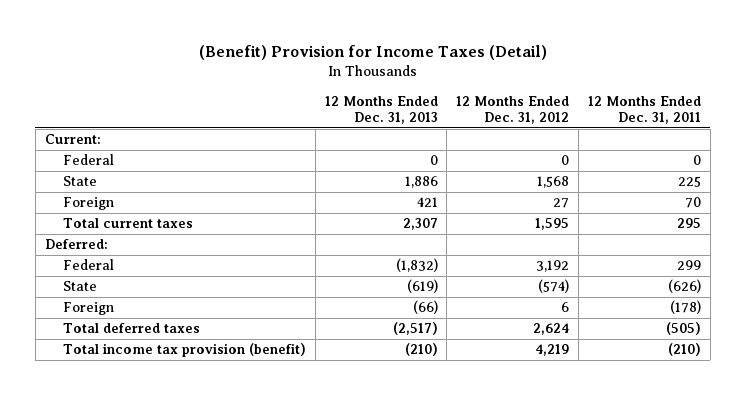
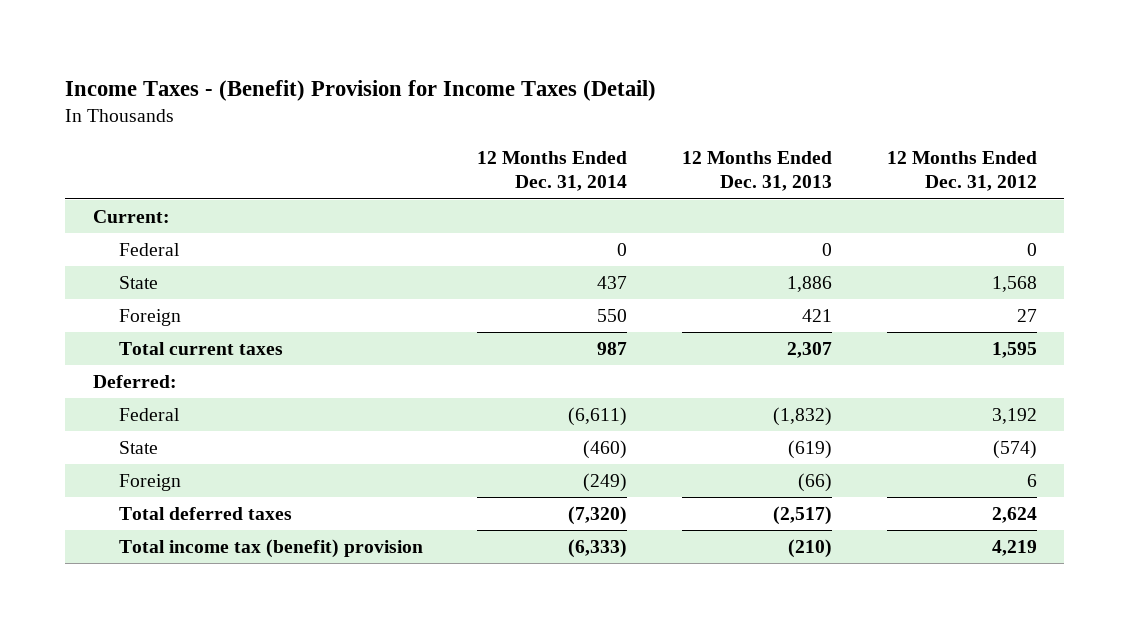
- (Benefit) Provision for Income Taxes (Detail)
+ Income Taxes - (Benefit) Provision for Income Taxes (Detail)
- | 12 Months Ended Dec. 31, 2013 | 12 Months Ended Dec. 31, 2012 | 12 Months Ended Dec. 31, 2011
+ | 12 Months Ended Dec. 31, 2014 | 12 Months Ended Dec. 31, 2013 | 12 Months Ended Dec. 31, 2012
- Total income tax provision (benefit) | (210) | 4,219 | (210)
+ Total income tax (benefit) provision | (6,333) | (210) | 4,219

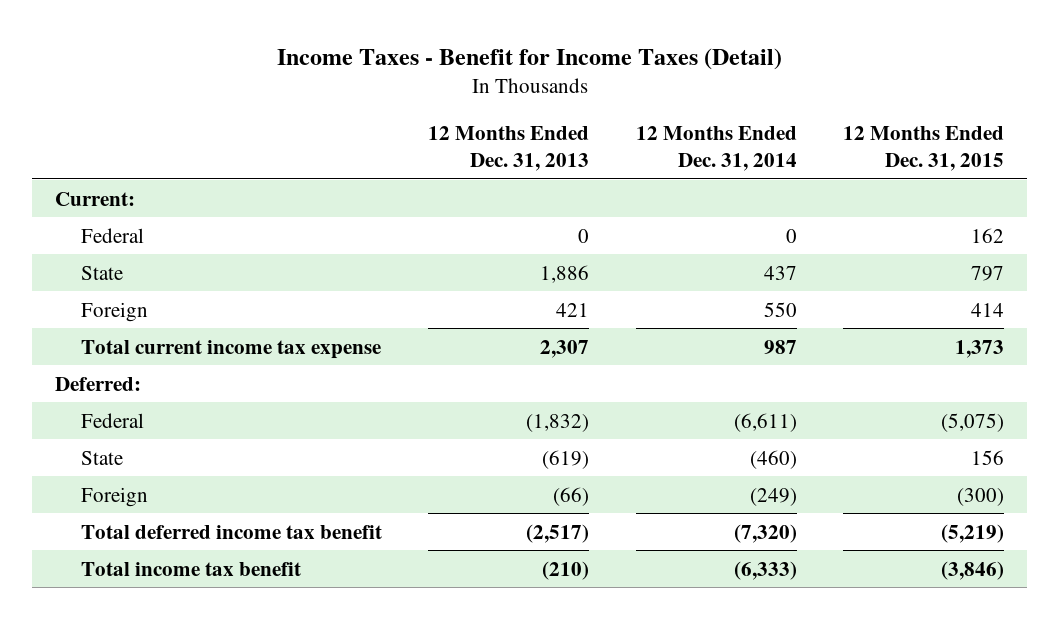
- Income Taxes - (Benefit) Provision for Income Taxes (Detail)
+ Income Taxes - Benefit for Income Taxes (Detail)
- | 12 Months Ended Dec. 31, 2014 | 12 Months Ended Dec. 31, 2013 | 12 Months Ended Dec. 31, 2012
+ | 12 Months Ended Dec. 31, 2013 | 12 Months Ended Dec. 31, 2014 | 12 Months Ended Dec. 31, 2015
- Total current taxes | 987 | 2,307 | 1,595
+ Total current income tax expense | 2,307 | 987 | 1,373
- Total deferred taxes | (7,320) | (2,517) | 2,624
- Total income tax (benefit) provision | (6,333) | (210) | 4,219
+ Total deferred income tax benefit | (2,517) | (7,320) | (5,219)
+ Total income tax benefit | (210) | (6,333) | (3,846)

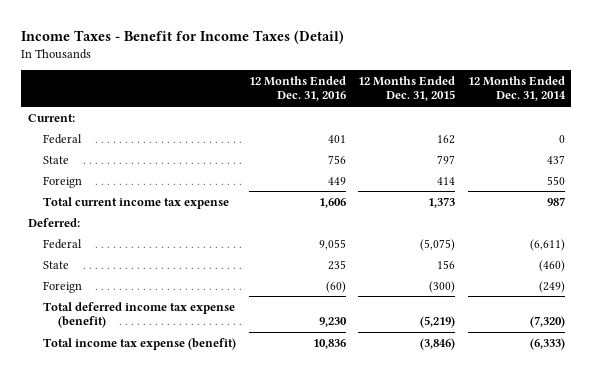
- | 12 Months Ended Dec. 31, 2013 | 12 Months Ended Dec. 31, 2014 | 12 Months Ended Dec. 31, 2015
+ | 12 Months Ended Dec. 31, 2016 | 12 Months Ended Dec. 31, 2015 | 12 Months Ended Dec. 31, 2014
- Total deferred income tax benefit | (2,517) | (7,320) | (5,219)
- Total income tax benefit | (210) | (6,333) | (3,846)
+ Total deferred income tax expense (benefit) | 9,230 | (5,219) | (7,320)
+ Total income tax expense (benefit) | 10,836 | (3,846) | (6,333)

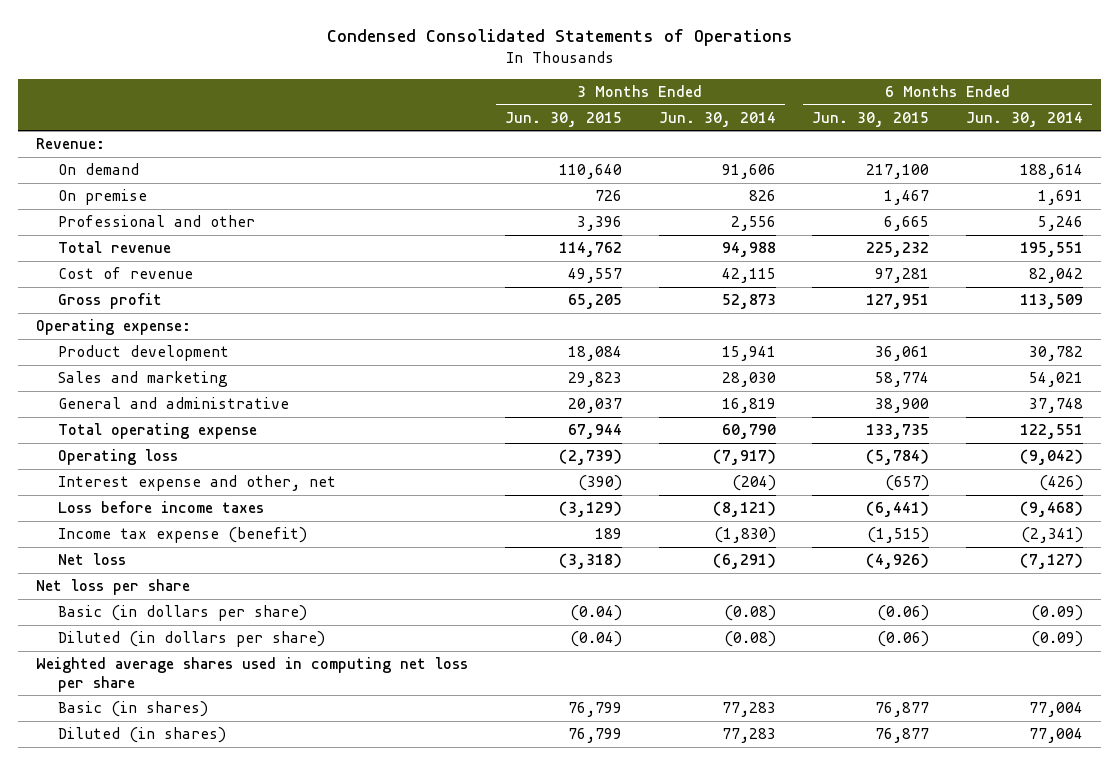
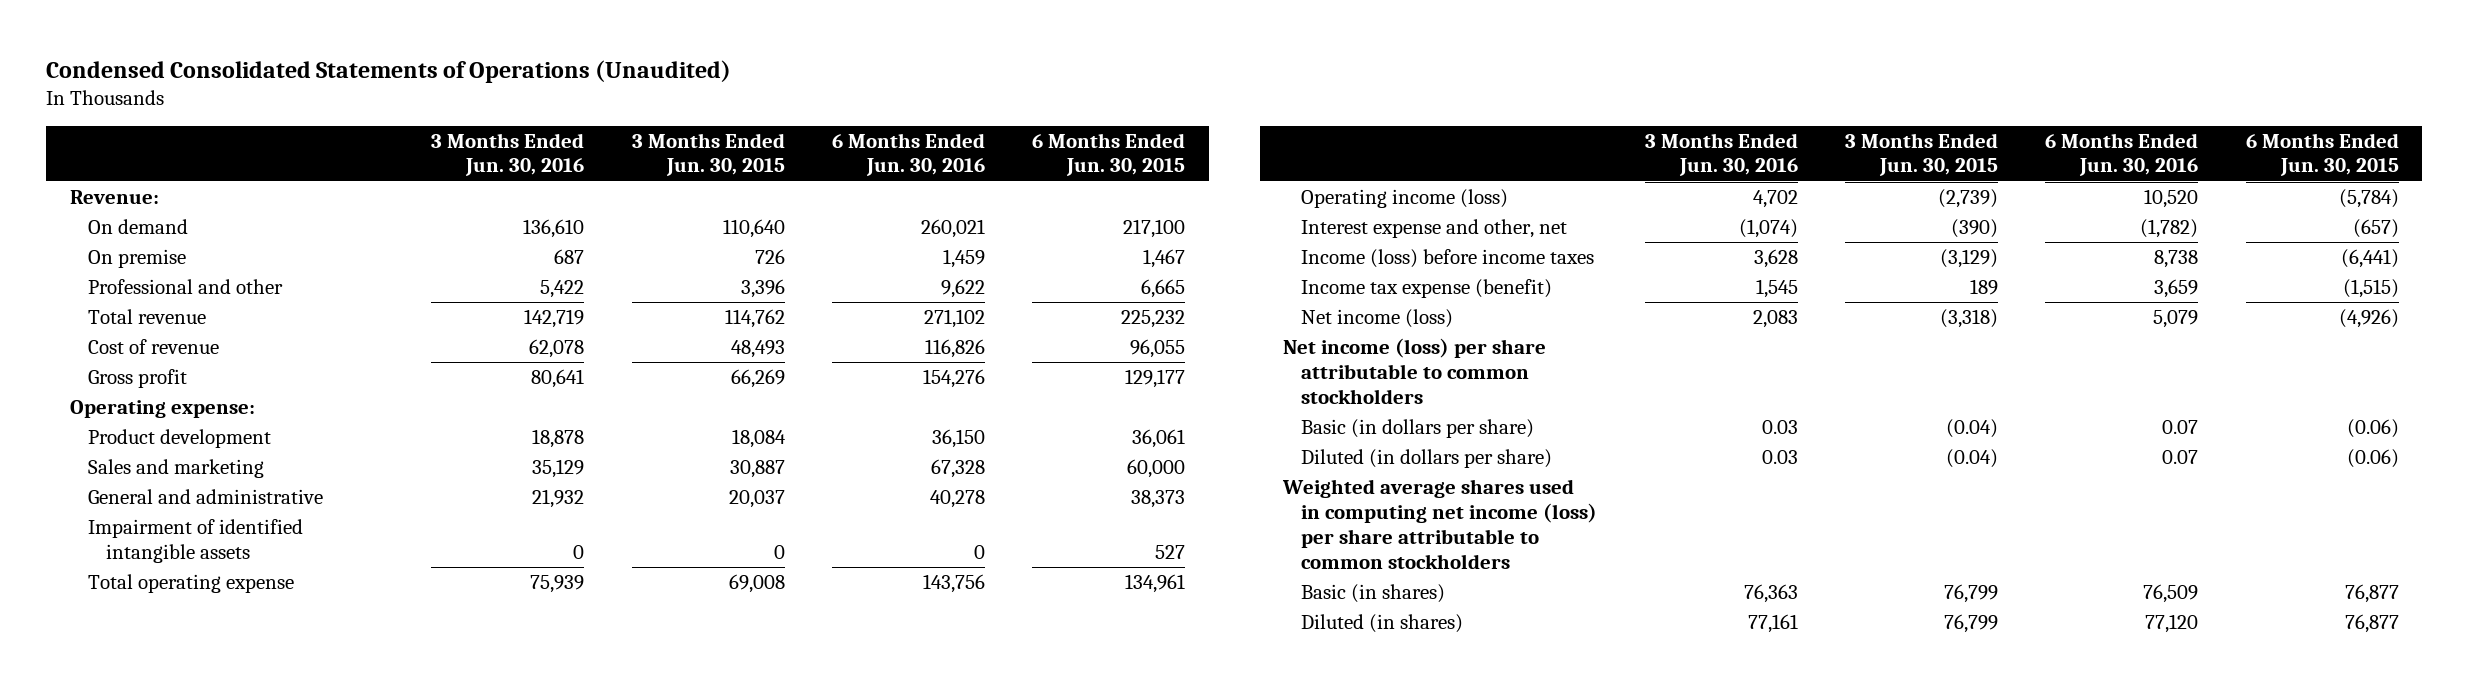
- Condensed Consolidated Statements of Operations
+ Condensed Consolidated Statements of Operations (Unaudited)
- | 3 Months Ended Jun. 30, 2015 | 3 Months Ended Jun. 30, 2014 | 6 Months Ended Jun. 30, 2015 | 6 Months Ended Jun. 30, 2014
+ | 3 Months Ended Jun. 30, 2016 | 3 Months Ended Jun. 30, 2015 | 6 Months Ended Jun. 30, 2016 | 6 Months Ended Jun. 30, 2015
- Cost of revenue | 49,557 | 42,115 | 97,281 | 82,042
- Gross profit | 65,205 | 52,873 | 127,951 | 113,509
+ Cost of revenue | 62,078 | 48,493 | 116,826 | 96,055
+ Gross profit | 80,641 | 66,269 | 154,276 | 129,177
- Sales and marketing | 29,823 | 28,030 | 58,774 | 54,021
- General and administrative | 20,037 | 16,819 | 38,900 | 37,748
- Total operating expense | 67,944 | 60,790 | 133,735 | 122,551
- Operating loss | (2,739) | (7,917) | (5,784) | (9,042)
+ Sales and marketing | 35,129 | 30,887 | 67,328 | 60,000
+ General and administrative | 21,932 | 20,037 | 40,278 | 38,373
+ Impairment of identified intangible assets | 0 | 0 | 0 | 527
+ Total operating expense | 75,939 | 69,008 | 143,756 | 134,961
+ Operating income (loss) | 4,702 | (2,739) | 10,520 | (5,784)
- Loss before income taxes | (3,129) | (8,121) | (6,441) | (9,468)
+ Income (loss) before income taxes | 3,628 | (3,129) | 8,738 | (6,441)
- Net loss | (3,318) | (6,291) | (4,926) | (7,127)
- Net loss per share
+ Net income (loss) | 2,083 | (3,318) | 5,079 | (4,926)
+ Net income (loss) per share attributable to common stockholders
- Weighted average shares used in computing net loss per share
+ Weighted average shares used in computing net income (loss) per share attributable to common stockholders

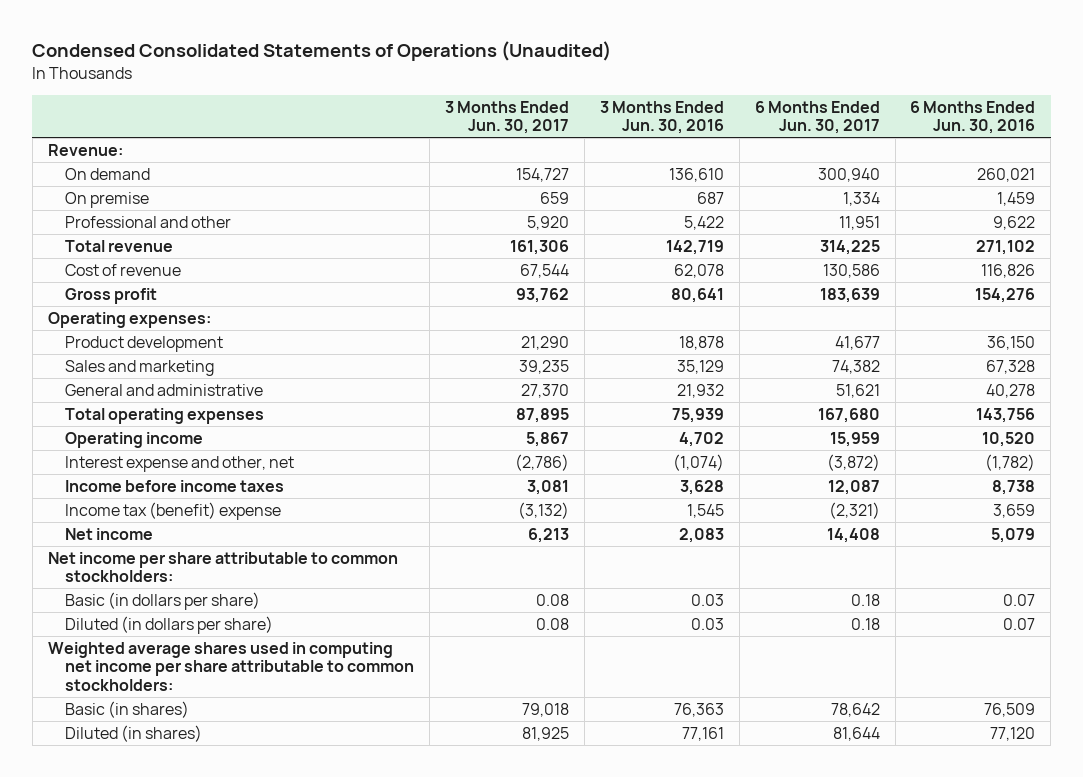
- | 3 Months Ended Jun. 30, 2016 | 3 Months Ended Jun. 30, 2015 | 6 Months Ended Jun. 30, 2016 | 6 Months Ended Jun. 30, 2015
+ | 3 Months Ended Jun. 30, 2017 | 3 Months Ended Jun. 30, 2016 | 6 Months Ended Jun. 30, 2017 | 6 Months Ended Jun. 30, 2016
- Operating expense:
+ Operating expenses:
- Impairment of identified intangible assets | 0 | 0 | 0 | 527
- Total operating expense | 75,939 | 69,008 | 143,756 | 134,961
- Operating income (loss) | 4,702 | (2,739) | 10,520 | (5,784)
+ Total operating expenses | 87,895 | 75,939 | 167,680 | 143,756
+ Operating income | 5,867 | 4,702 | 15,959 | 10,520
- Income (loss) before income taxes | 3,628 | (3,129) | 8,738 | (6,441)
- Income tax expense (benefit) | 1,545 | 189 | 3,659 | (1,515)
- Net income (loss) | 2,083 | (3,318) | 5,079 | (4,926)
- Net income (loss) per share attributable to common stockholders
+ Income before income taxes | 3,081 | 3,628 | 12,087 | 8,738
+ Income tax (benefit) expense | (3,132) | 1,545 | (2,321) | 3,659
+ Net income | 6,213 | 2,083 | 14,408 | 5,079
+ Net income per share attributable to common stockholders:
- Weighted average shares used in computing net income (loss) per share attributable to common stockholders
+ Weighted average shares used in computing net income per share attributable to common stockholders:

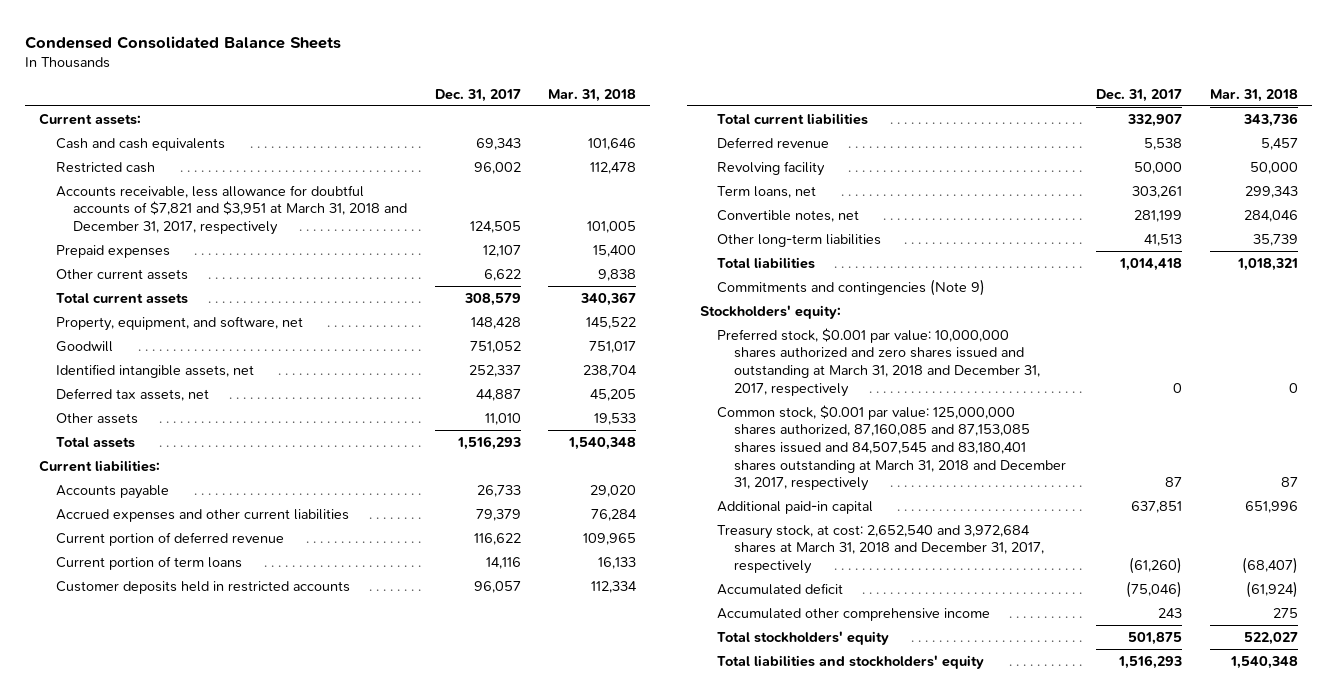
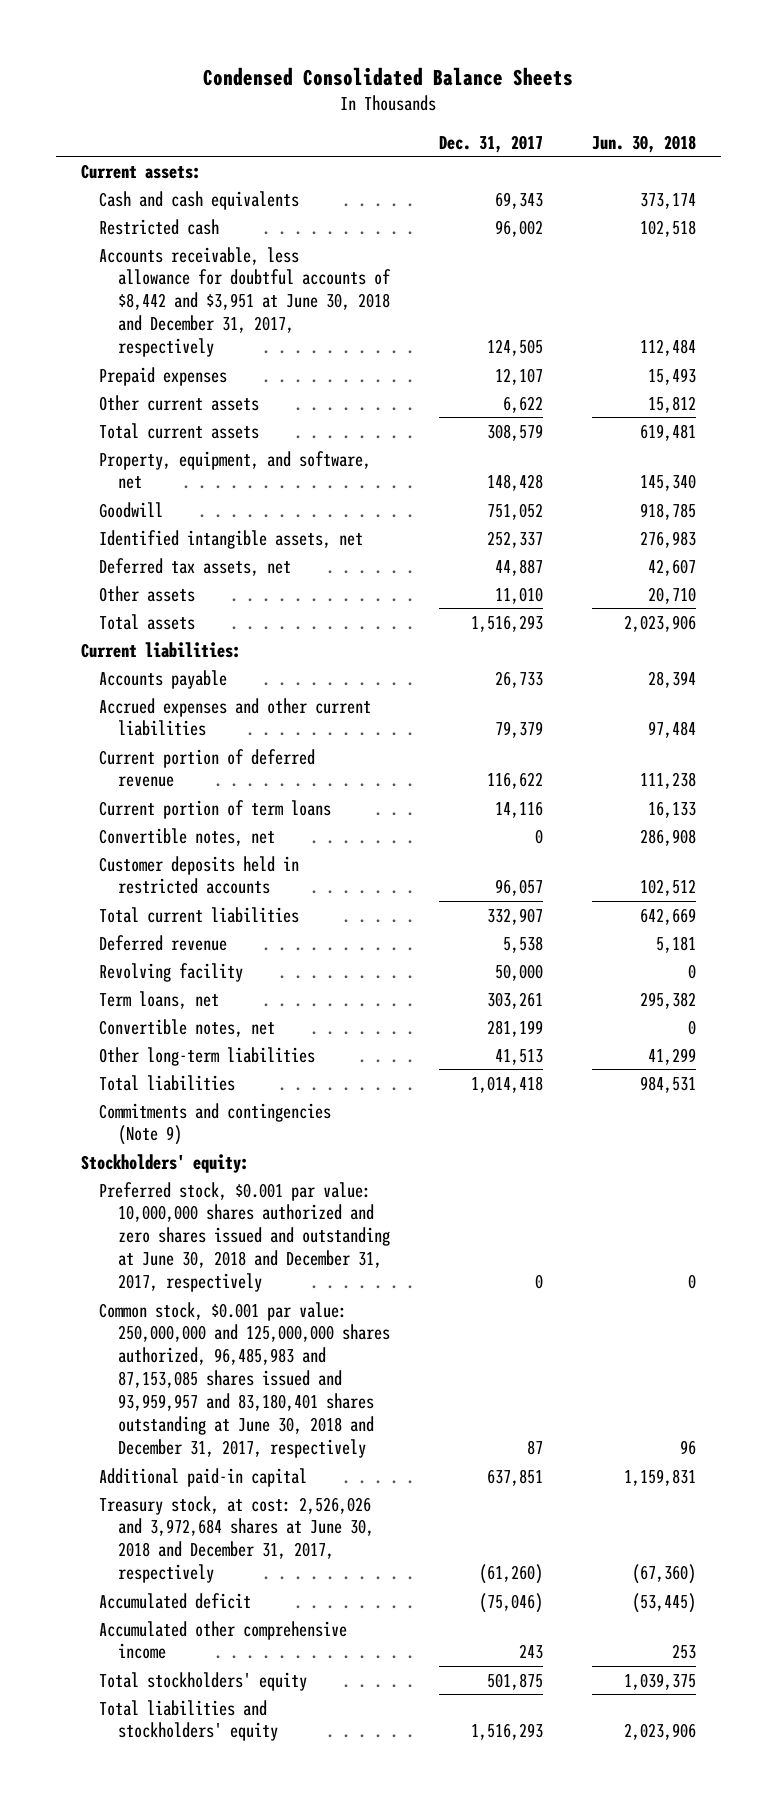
- | Dec. 31, 2017 | Mar. 31, 2018
+ | Dec. 31, 2017 | Jun. 30, 2018
- Accounts receivable, less allowance for doubtful accounts of $7,821 and $3,951 at March 31, 2018 and December 31, 2017, respectively | 124,505 | 101,005
+ Accounts receivable, less allowance for doubtful accounts of $8,442 and $3,951 at June 30, 2018 and December 31, 2017, respectively | 124,505 | 112,484
+ Convertible notes, net | 0 | 286,908
- Preferred stock, $0.001 par value: 10,000,000 shares authorized and zero shares issued and outstanding at March 31, 2018 and December 31, 2017, respectively | 0 | 0
- Common stock, $0.001 par value: 125,000,000 shares authorized, 87,160,085 and 87,153,085 shares issued and 84,507,545 and 83,180,401 shares outstanding at March 31, 2018 and December 31, 2017, respectively | 87 | 87
+ Preferred stock, $0.001 par value: 10,000,000 shares authorized and zero shares issued and outstanding at June 30, 2018 and December 31, 2017, respectively | 0 | 0
+ Common stock, $0.001 par value: 250,000,000 and 125,000,000 shares authorized, 96,485,983 and 87,153,085 shares issued and 93,959,957 and 83,180,401 shares outstanding at June 30, 2018 and December 31, 2017, respectively | 87 | 96
- Treasury stock, at cost: 2,652,540 and 3,972,684 shares at March 31, 2018 and December 31, 2017, respectively | (61,260) | (68,407)
+ Treasury stock, at cost: 2,526,026 and 3,972,684 shares at June 30, 2018 and December 31, 2017, respectively | (61,260) | (67,360)

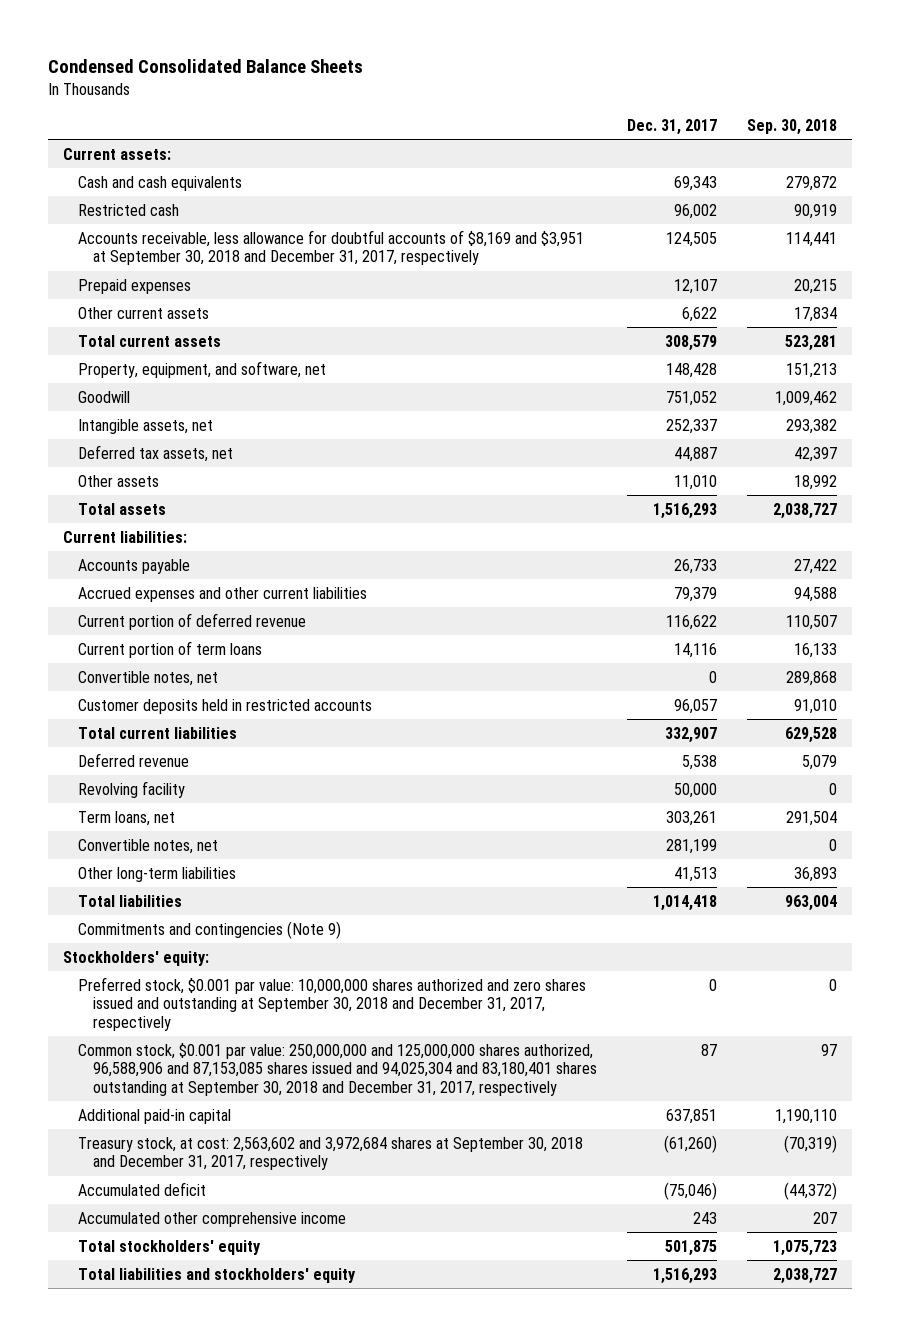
- | Dec. 31, 2017 | Jun. 30, 2018
+ | Dec. 31, 2017 | Sep. 30, 2018
- Accounts receivable, less allowance for doubtful accounts of $8,442 and $3,951 at June 30, 2018 and December 31, 2017, respectively | 124,505 | 112,484
+ Accounts receivable, less allowance for doubtful accounts of $8,169 and $3,951 at September 30, 2018 and December 31, 2017, respectively | 124,505 | 114,441
- Identified intangible assets, net | 252,337 | 276,983
+ Intangible assets, net | 252,337 | 293,382
- Preferred stock, $0.001 par value: 10,000,000 shares authorized and zero shares issued and outstanding at June 30, 2018 and December 31, 2017, respectively | 0 | 0
- Common stock, $0.001 par value: 250,000,000 and 125,000,000 shares authorized, 96,485,983 and 87,153,085 shares issued and 93,959,957 and 83,180,401 shares outstanding at June 30, 2018 and December 31, 2017, respectively | 87 | 96
+ Preferred stock, $0.001 par value: 10,000,000 shares authorized and zero shares issued and outstanding at September 30, 2018 and December 31, 2017, respectively | 0 | 0
+ Common stock, $0.001 par value: 250,000,000 and 125,000,000 shares authorized, 96,588,906 and 87,153,085 shares issued and 94,025,304 and 83,180,401 shares outstanding at September 30, 2018 and December 31, 2017, respectively | 87 | 97
- Treasury stock, at cost: 2,526,026 and 3,972,684 shares at June 30, 2018 and December 31, 2017, respectively | (61,260) | (67,360)
+ Treasury stock, at cost: 2,563,602 and 3,972,684 shares at September 30, 2018 and December 31, 2017, respectively | (61,260) | (70,319)

